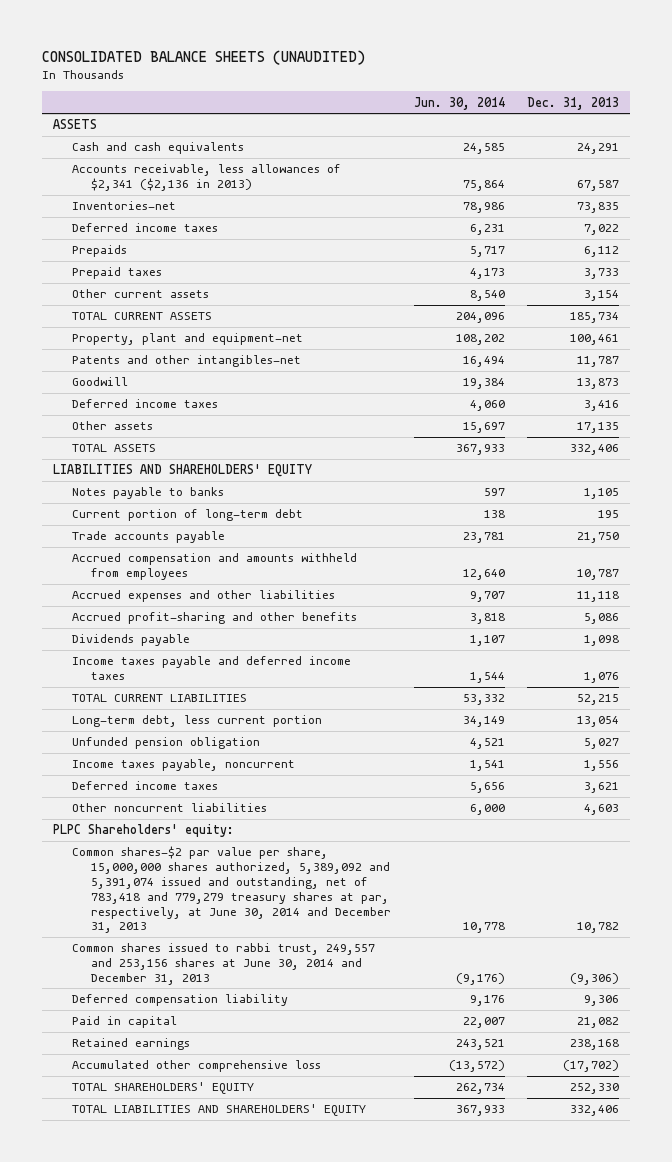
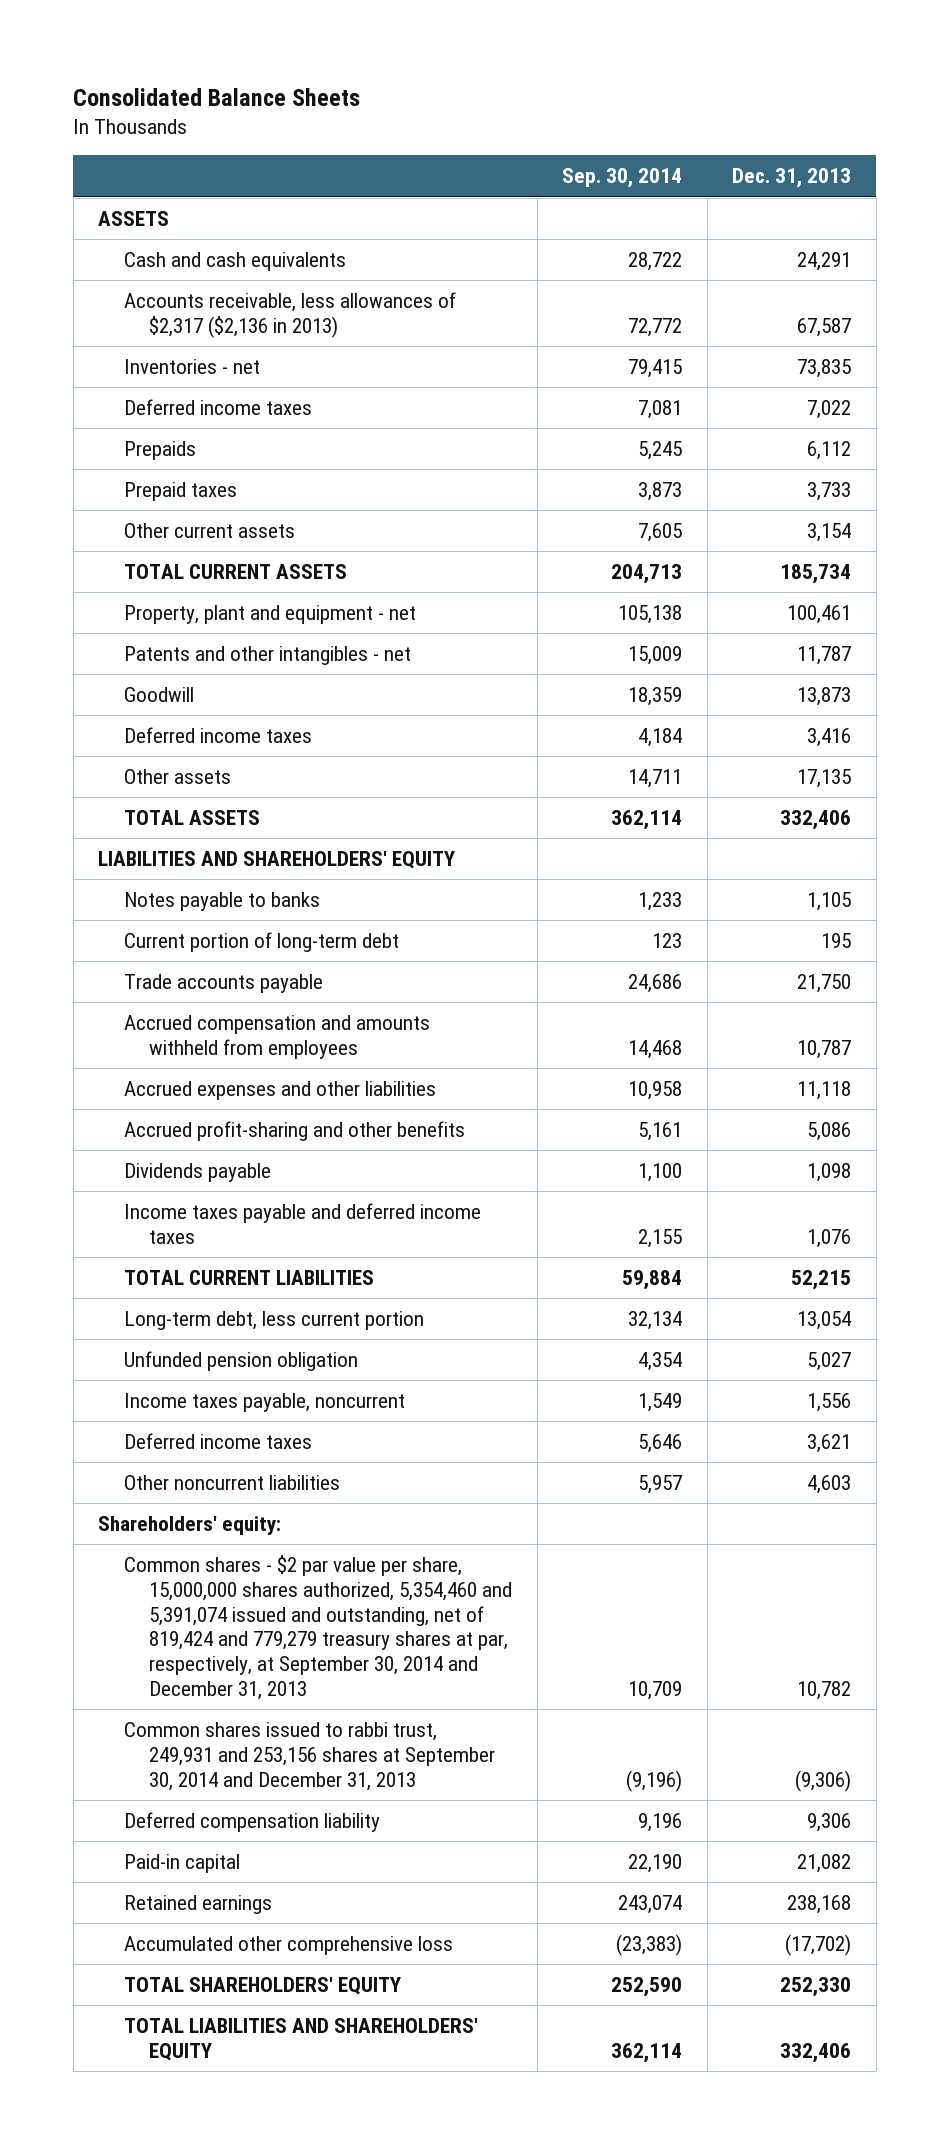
- CONSOLIDATED BALANCE SHEETS (UNAUDITED)
+ Consolidated Balance Sheets
- | Jun. 30, 2014 | Dec. 31, 2013
+ | Sep. 30, 2014 | Dec. 31, 2013
- Accounts receivable, less allowances of $2,341 ($2,136 in 2013) | 75,864 | 67,587
- Inventories-net | 78,986 | 73,835
+ Accounts receivable, less allowances of $2,317 ($2,136 in 2013) | 72,772 | 67,587
+ Inventories - net | 79,415 | 73,835
- Property, plant and equipment-net | 108,202 | 100,461
- Patents and other intangibles-net | 16,494 | 11,787
+ Property, plant and equipment - net | 105,138 | 100,461
+ Patents and other intangibles - net | 15,009 | 11,787
- PLPC Shareholders' equity:
- Common shares-$2 par value per share, 15,000,000 shares authorized, 5,389,092 and 5,391,074 issued and outstanding, net of 783,418 and 779,279 treasury shares at par, respectively, at June 30, 2014 and December 31, 2013 | 10,778 | 10,782
- Common shares issued to rabbi trust, 249,557 and 253,156 shares at June 30, 2014 and December 31, 2013 | (9,176) | (9,306)
+ Shareholders' equity:
+ Common shares - $2 par value per share, 15,000,000 shares authorized, 5,354,460 and 5,391,074 issued and outstanding, net of 819,424 and 779,279 treasury shares at par, respectively, at September 30, 2014 and December 31, 2013 | 10,709 | 10,782
+ Common shares issued to rabbi trust, 249,931 and 253,156 shares at September 30, 2014 and December 31, 2013 | (9,196) | (9,306)
- Paid in capital | 22,007 | 21,082
+ Paid-in capital | 22,190 | 21,082

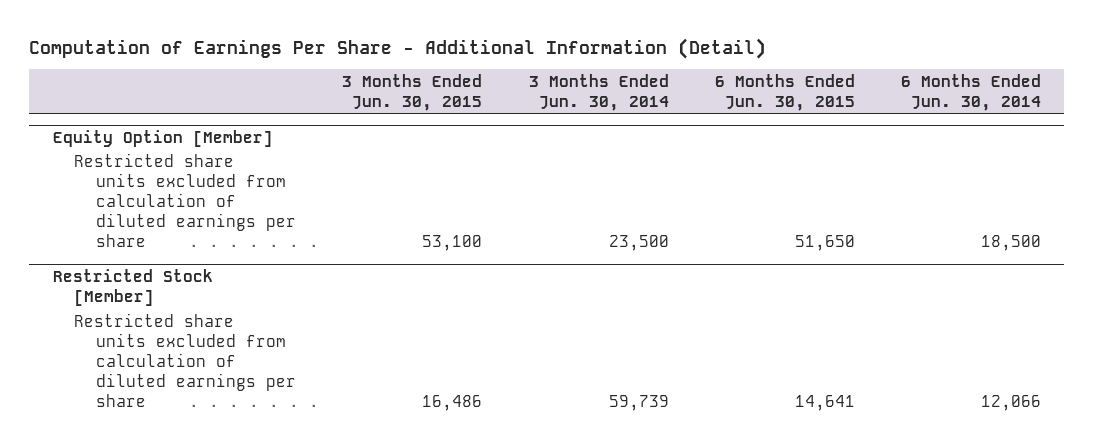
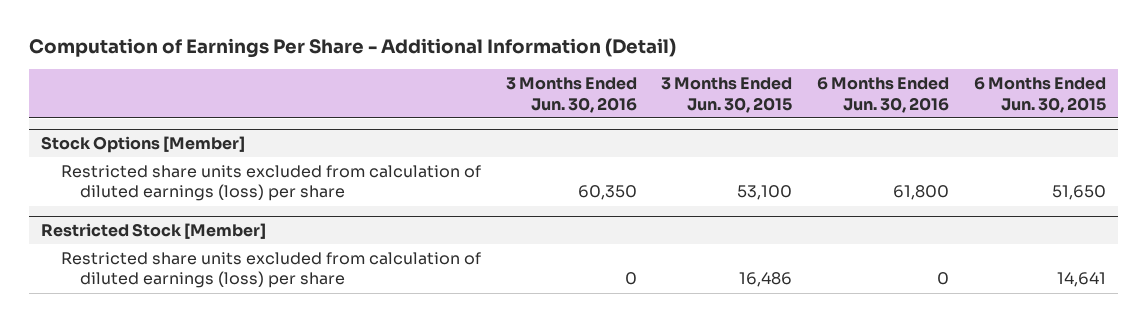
- | 3 Months Ended Jun. 30, 2015 | 3 Months Ended Jun. 30, 2014 | 6 Months Ended Jun. 30, 2015 | 6 Months Ended Jun. 30, 2014
+ | 3 Months Ended Jun. 30, 2016 | 3 Months Ended Jun. 30, 2015 | 6 Months Ended Jun. 30, 2016 | 6 Months Ended Jun. 30, 2015
- Equity Option [Member]
- Restricted share units excluded from calculation of diluted earnings per share | 53,100 | 23,500 | 51,650 | 18,500
+ Stock Options [Member]
+ Restricted share units excluded from calculation of diluted earnings (loss) per share | 60,350 | 53,100 | 61,800 | 51,650
@ Restricted Stock [Member]
- Restricted share units excluded from calculation of diluted earnings per share | 16,486 | 59,739 | 14,641 | 12,066
+ Restricted share units excluded from calculation of diluted earnings (loss) per share | 0 | 16,486 | 0 | 14,641

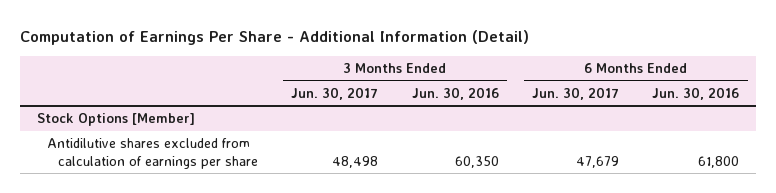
- | 3 Months Ended Jun. 30, 2016 | 3 Months Ended Jun. 30, 2015 | 6 Months Ended Jun. 30, 2016 | 6 Months Ended Jun. 30, 2015
+ | 3 Months Ended Jun. 30, 2017 | 3 Months Ended Jun. 30, 2016 | 6 Months Ended Jun. 30, 2017 | 6 Months Ended Jun. 30, 2016
@ Stock Options [Member]
- Restricted share units excluded from calculation of diluted earnings (loss) per share | 60,350 | 53,100 | 61,800 | 51,650
- Restricted Stock [Member]
- Restricted share units excluded from calculation of diluted earnings (loss) per share | 0 | 16,486 | 0 | 14,641
@ Stock Options [Member]
+ Antidilutive shares excluded from calculation of earnings per share | 48,498 | 60,350 | 47,679 | 61,800

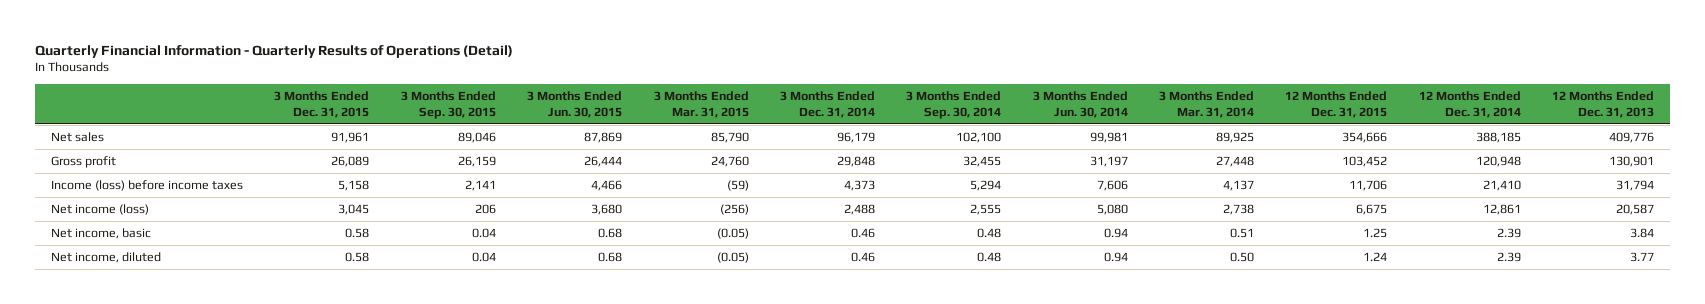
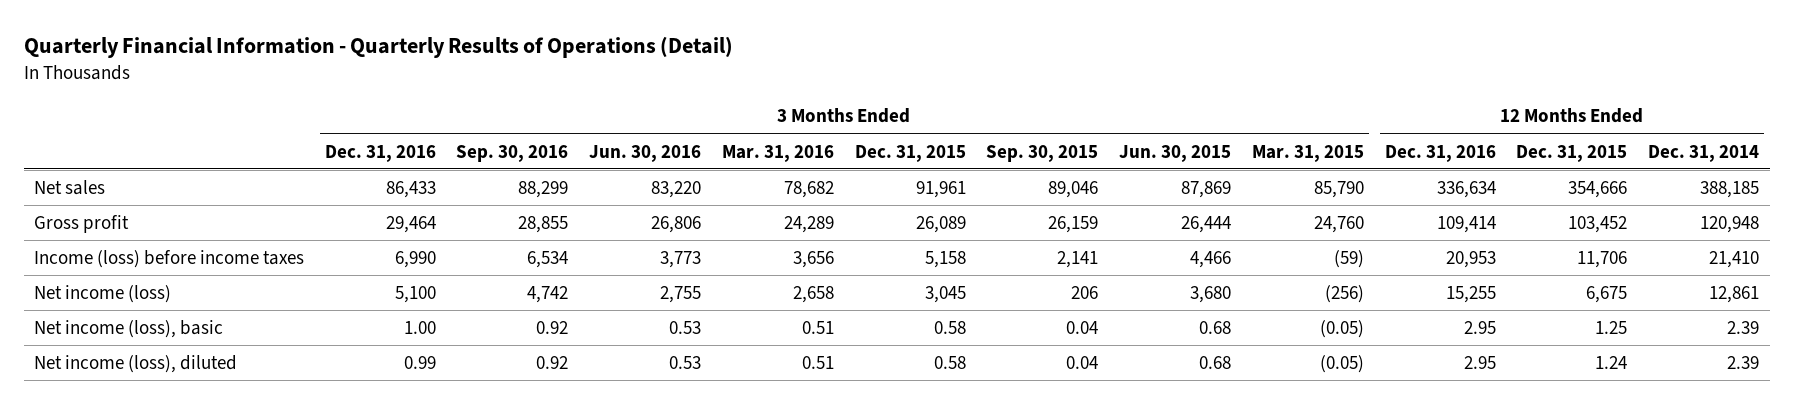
- | 3 Months Ended Dec. 31, 2015 | 3 Months Ended Sep. 30, 2015 | 3 Months Ended Jun. 30, 2015 | 3 Months Ended Mar. 31, 2015 | 3 Months Ended Dec. 31, 2014 | 3 Months Ended Sep. 30, 2014 | 3 Months Ended Jun. 30, 2014 | 3 Months Ended Mar. 31, 2014 | 12 Months Ended Dec. 31, 2015 | 12 Months Ended Dec. 31, 2014 | 12 Months Ended Dec. 31, 2013
+ | 3 Months Ended Dec. 31, 2016 | 3 Months Ended Sep. 30, 2016 | 3 Months Ended Jun. 30, 2016 | 3 Months Ended Mar. 31, 2016 | 3 Months Ended Dec. 31, 2015 | 3 Months Ended Sep. 30, 2015 | 3 Months Ended Jun. 30, 2015 | 3 Months Ended Mar. 31, 2015 | 12 Months Ended Dec. 31, 2016 | 12 Months Ended Dec. 31, 2015 | 12 Months Ended Dec. 31, 2014
- Net income, basic | 0.58 | 0.04 | 0.68 | (0.05) | 0.46 | 0.48 | 0.94 | 0.51 | 1.25 | 2.39 | 3.84
- Net income, diluted | 0.58 | 0.04 | 0.68 | (0.05) | 0.46 | 0.48 | 0.94 | 0.50 | 1.24 | 2.39 | 3.77
+ Net income (loss), basic | 1.00 | 0.92 | 0.53 | 0.51 | 0.58 | 0.04 | 0.68 | (0.05) | 2.95 | 1.25 | 2.39
+ Net income (loss), diluted | 0.99 | 0.92 | 0.53 | 0.51 | 0.58 | 0.04 | 0.68 | (0.05) | 2.95 | 1.24 | 2.39

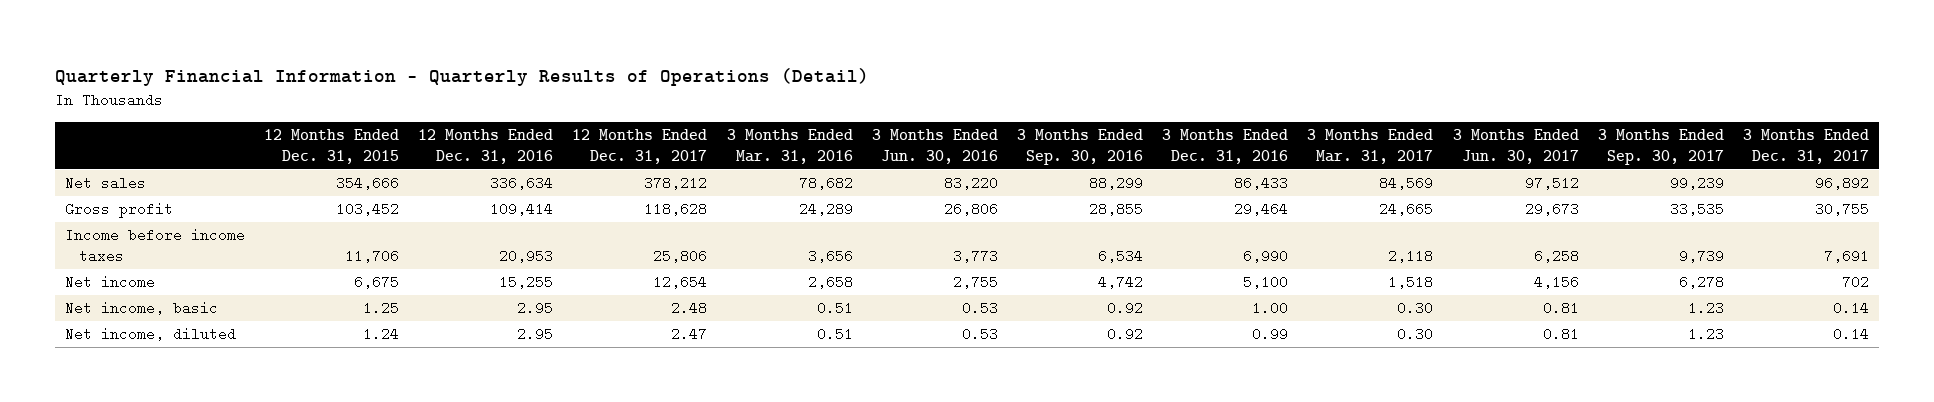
- | 3 Months Ended Dec. 31, 2016 | 3 Months Ended Sep. 30, 2016 | 3 Months Ended Jun. 30, 2016 | 3 Months Ended Mar. 31, 2016 | 3 Months Ended Dec. 31, 2015 | 3 Months Ended Sep. 30, 2015 | 3 Months Ended Jun. 30, 2015 | 3 Months Ended Mar. 31, 2015 | 12 Months Ended Dec. 31, 2016 | 12 Months Ended Dec. 31, 2015 | 12 Months Ended Dec. 31, 2014
+ | 12 Months Ended Dec. 31, 2015 | 12 Months Ended Dec. 31, 2016 | 12 Months Ended Dec. 31, 2017 | 3 Months Ended Mar. 31, 2016 | 3 Months Ended Jun. 30, 2016 | 3 Months Ended Sep. 30, 2016 | 3 Months Ended Dec. 31, 2016 | 3 Months Ended Mar. 31, 2017 | 3 Months Ended Jun. 30, 2017 | 3 Months Ended Sep. 30, 2017 | 3 Months Ended Dec. 31, 2017
- Income (loss) before income taxes | 6,990 | 6,534 | 3,773 | 3,656 | 5,158 | 2,141 | 4,466 | (59) | 20,953 | 11,706 | 21,410
- Net income (loss) | 5,100 | 4,742 | 2,755 | 2,658 | 3,045 | 206 | 3,680 | (256) | 15,255 | 6,675 | 12,861
- Net income (loss), basic | 1.00 | 0.92 | 0.53 | 0.51 | 0.58 | 0.04 | 0.68 | (0.05) | 2.95 | 1.25 | 2.39
- Net income (loss), diluted | 0.99 | 0.92 | 0.53 | 0.51 | 0.58 | 0.04 | 0.68 | (0.05) | 2.95 | 1.24 | 2.39
+ Income before income taxes | 11,706 | 20,953 | 25,806 | 3,656 | 3,773 | 6,534 | 6,990 | 2,118 | 6,258 | 9,739 | 7,691
+ Net income | 6,675 | 15,255 | 12,654 | 2,658 | 2,755 | 4,742 | 5,100 | 1,518 | 4,156 | 6,278 | 702
+ Net income, basic | 1.25 | 2.95 | 2.48 | 0.51 | 0.53 | 0.92 | 1.00 | 0.30 | 0.81 | 1.23 | 0.14
+ Net income, diluted | 1.24 | 2.95 | 2.47 | 0.51 | 0.53 | 0.92 | 0.99 | 0.30 | 0.81 | 1.23 | 0.14

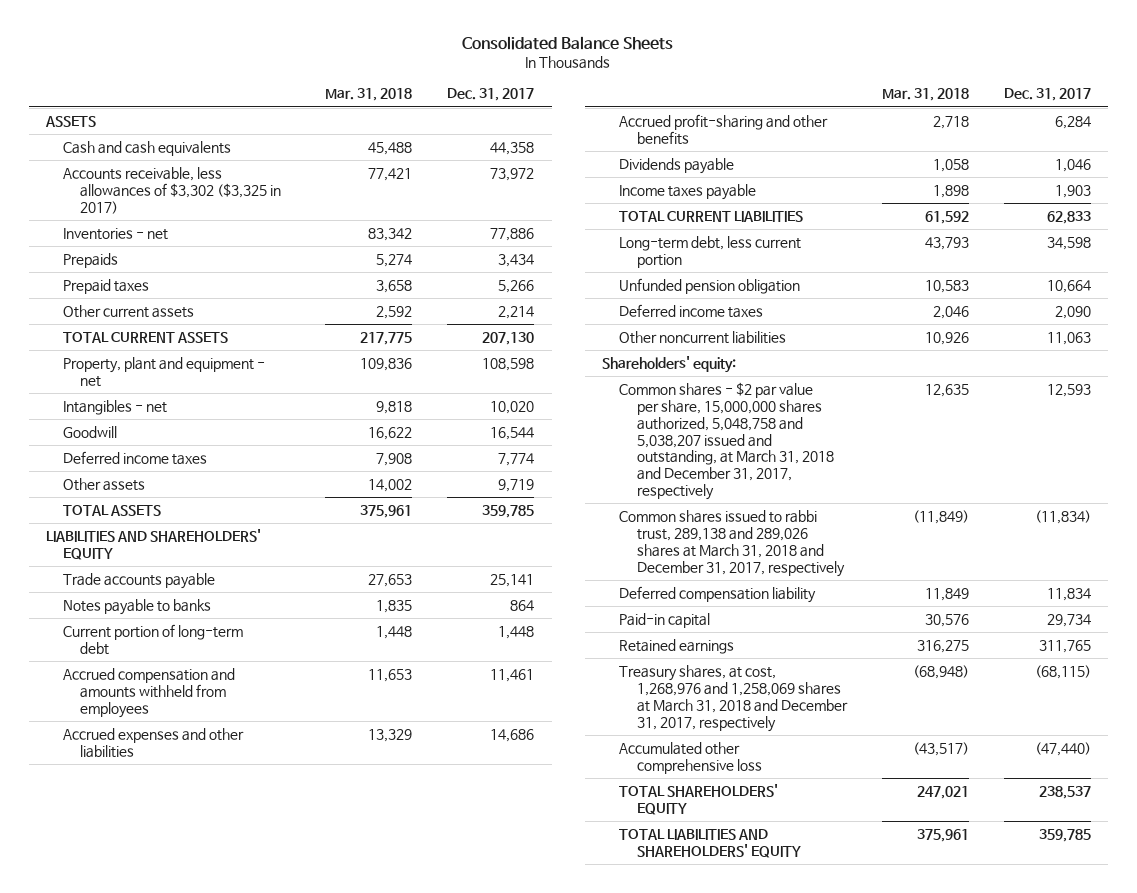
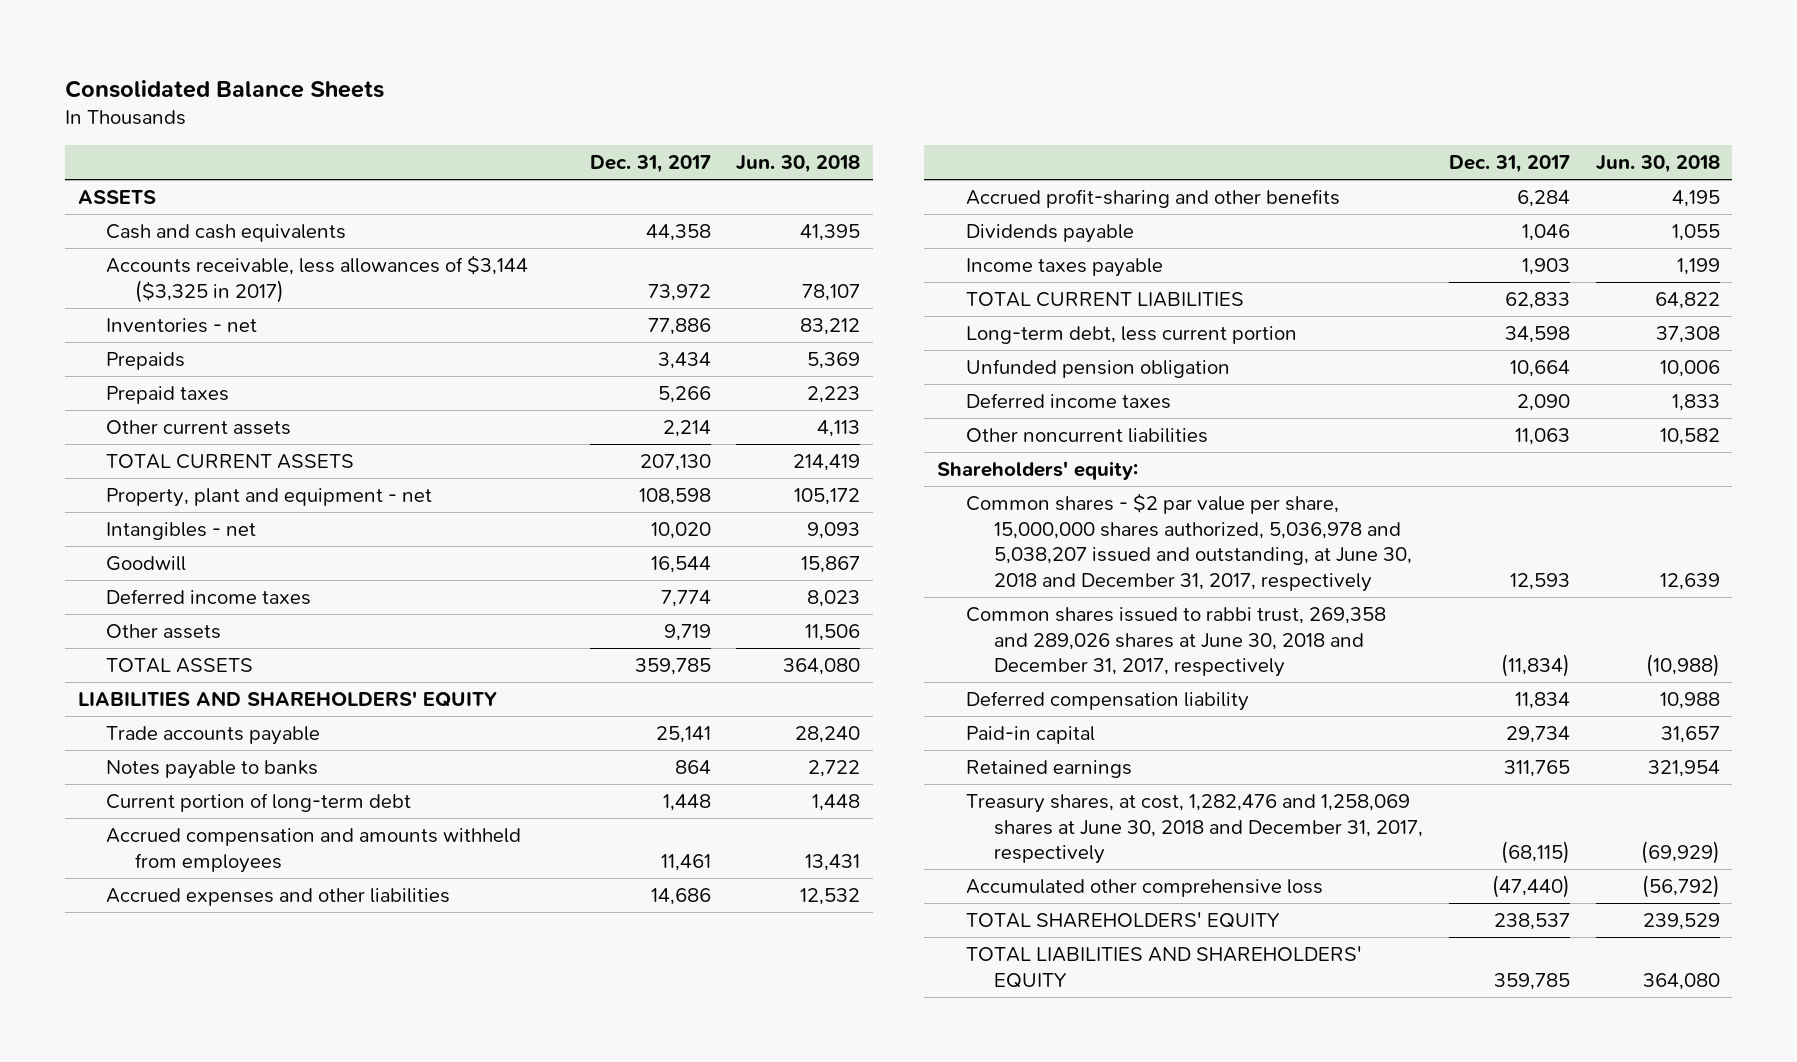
- | Mar. 31, 2018 | Dec. 31, 2017
+ | Dec. 31, 2017 | Jun. 30, 2018
- Accounts receivable, less allowances of $3,302 ($3,325 in 2017) | 77,421 | 73,972
+ Accounts receivable, less allowances of $3,144 ($3,325 in 2017) | 73,972 | 78,107
- Common shares - $2 par value per share, 15,000,000 shares authorized, 5,048,758 and 5,038,207 issued and outstanding, at March 31, 2018 and December 31, 2017, respectively | 12,635 | 12,593
- Common shares issued to rabbi trust, 289,138 and 289,026 shares at March 31, 2018 and December 31, 2017, respectively | (11,849) | (11,834)
+ Common shares - $2 par value per share, 15,000,000 shares authorized, 5,036,978 and 5,038,207 issued and outstanding, at June 30, 2018 and December 31, 2017, respectively | 12,593 | 12,639
+ Common shares issued to rabbi trust, 269,358 and 289,026 shares at June 30, 2018 and December 31, 2017, respectively | (11,834) | (10,988)
- Treasury shares, at cost, 1,268,976 and 1,258,069 shares at March 31, 2018 and December 31, 2017, respectively | (68,948) | (68,115)
+ Treasury shares, at cost, 1,282,476 and 1,258,069 shares at June 30, 2018 and December 31, 2017, respectively | (68,115) | (69,929)

